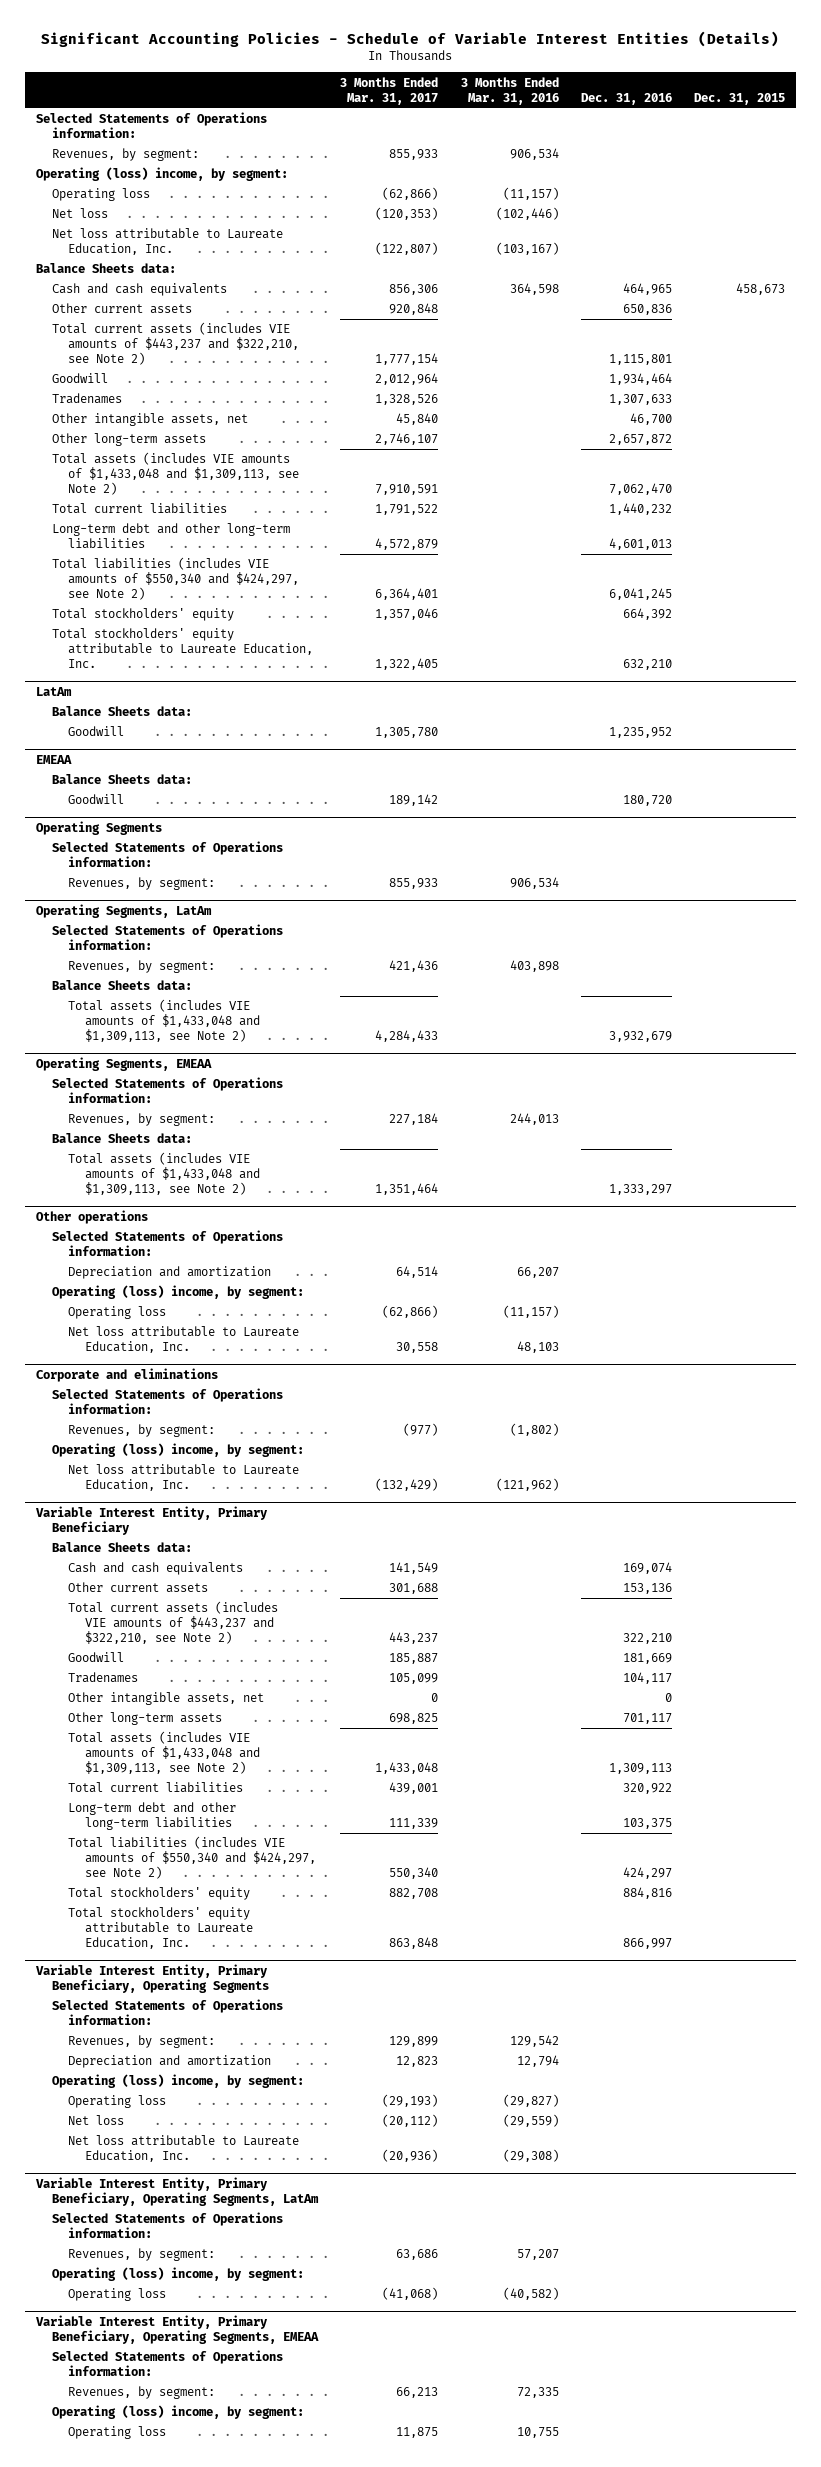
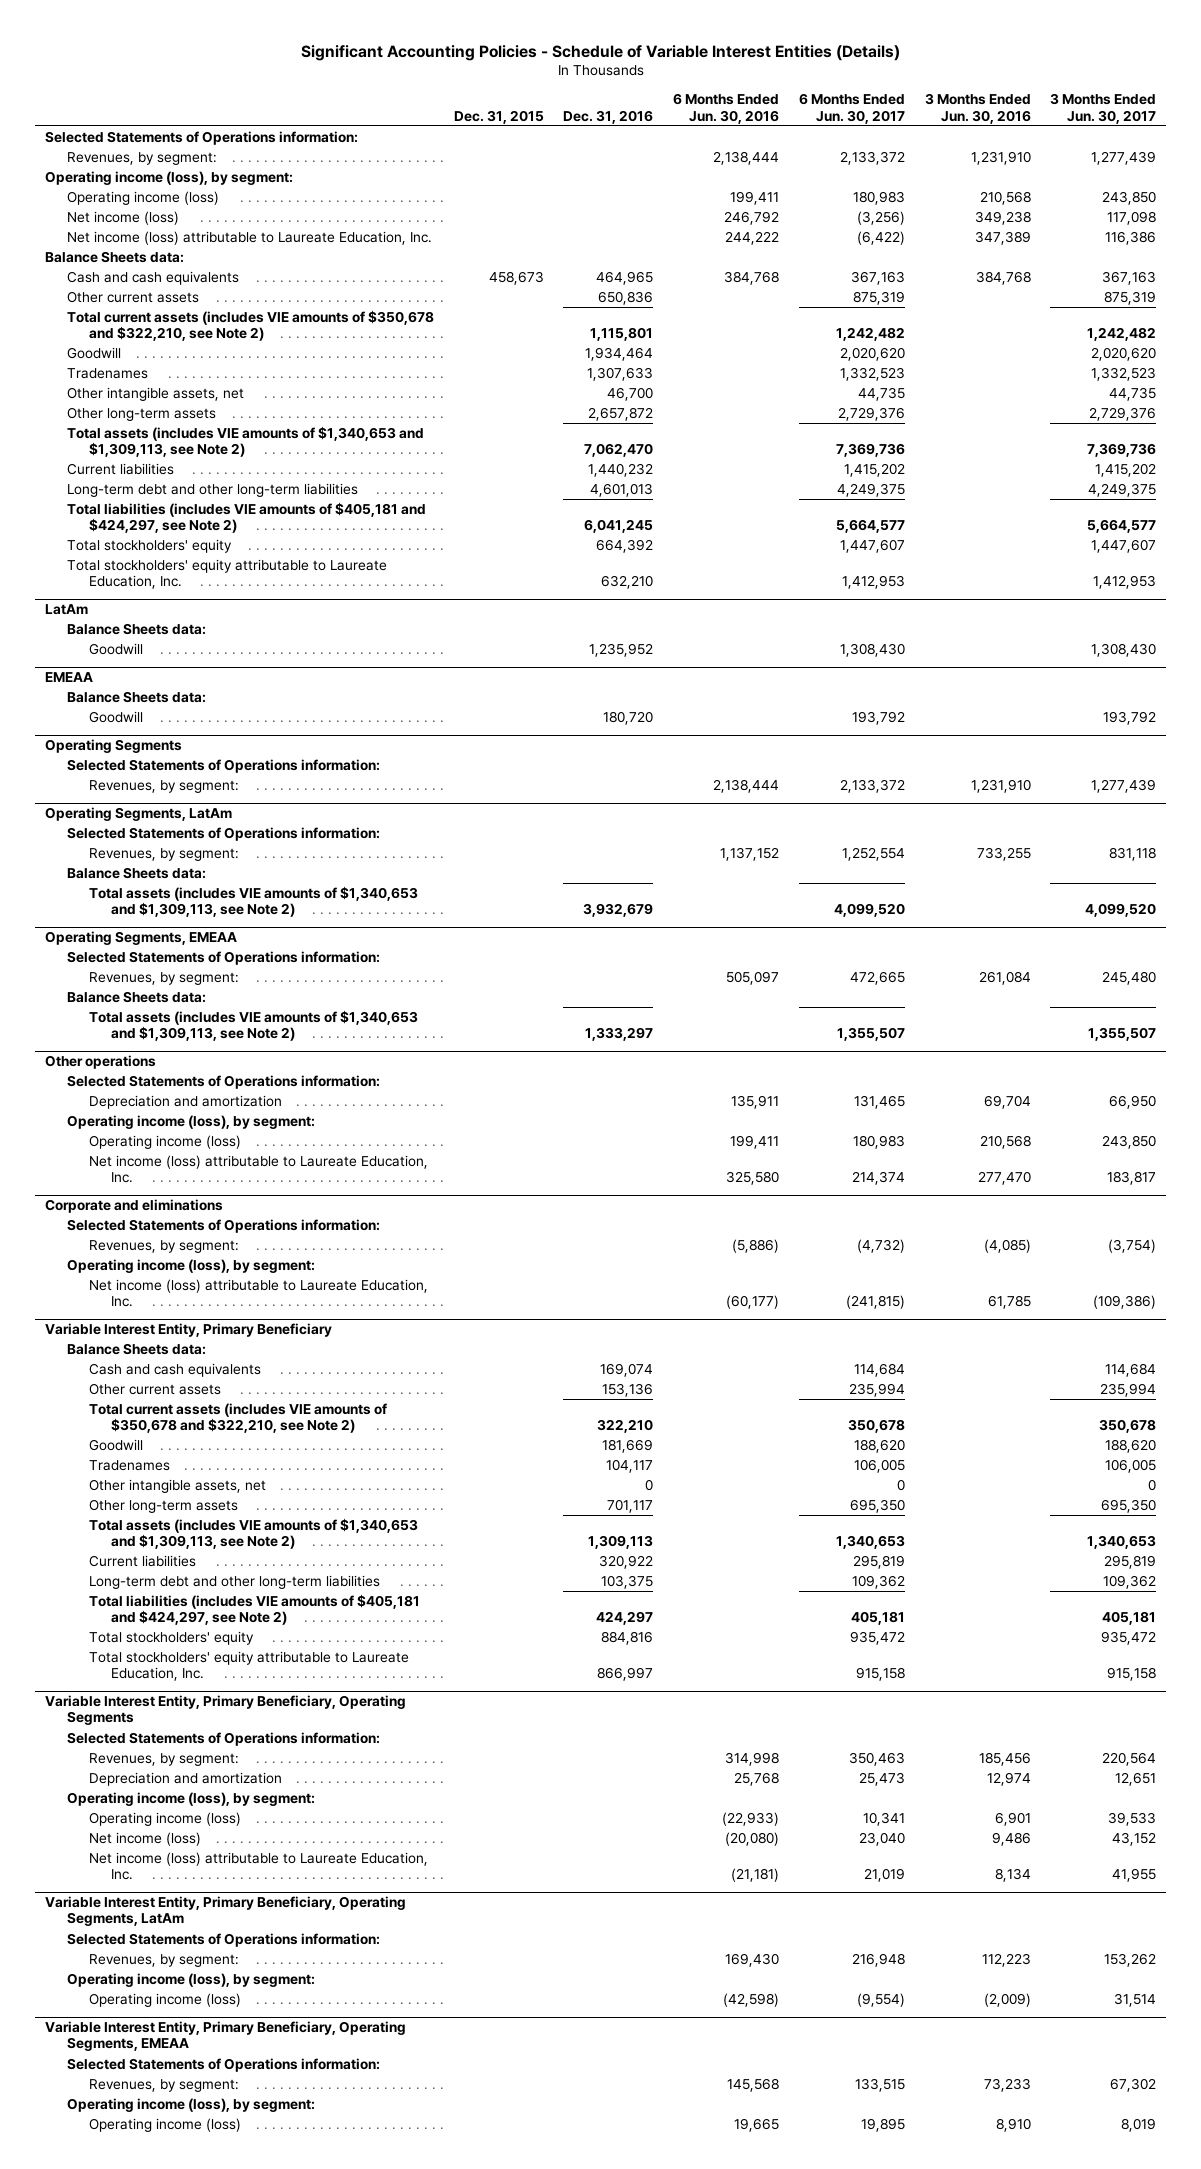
- | 3 Months Ended Mar. 31, 2017 | 3 Months Ended Mar. 31, 2016 | Dec. 31, 2016 | Dec. 31, 2015
+ | Dec. 31, 2015 | Dec. 31, 2016 | 6 Months Ended Jun. 30, 2016 | 6 Months Ended Jun. 30, 2017 | 3 Months Ended Jun. 30, 2016 | 3 Months Ended Jun. 30, 2017
- Operating (loss) income, by segment:
- Operating loss | (62,866) | (11,157) | |
- Net loss | (120,353) | (102,446) | |
- Net loss attributable to Laureate Education, Inc. | (122,807) | (103,167) | |
+ Operating income (loss), by segment:
+ Operating income (loss) | | | 199,411 | 180,983 | 210,568 | 243,850
+ Net income (loss) | | | 246,792 | (3,256) | 349,238 | 117,098
+ Net income (loss) attributable to Laureate Education, Inc. | | | 244,222 | (6,422) | 347,389 | 116,386
- Total current assets (includes VIE amounts of $443,237 and $322,210, see Note 2) | 1,777,154 | | 1,115,801 |
+ Total current assets (includes VIE amounts of $350,678 and $322,210, see Note 2) | | 1,115,801 | | 1,242,482 | | 1,242,482
- Total assets (includes VIE amounts of $1,433,048 and $1,309,113, see Note 2) | 7,910,591 | | 7,062,470 |
- Total current liabilities | 1,791,522 | | 1,440,232 |
+ Total assets (includes VIE amounts of $1,340,653 and $1,309,113, see Note 2) | | 7,062,470 | | 7,369,736 | | 7,369,736
+ Current liabilities | | 1,440,232 | | 1,415,202 | | 1,415,202
- Total liabilities (includes VIE amounts of $550,340 and $424,297, see Note 2) | 6,364,401 | | 6,041,245 |
+ Total liabilities (includes VIE amounts of $405,181 and $424,297, see Note 2) | | 6,041,245 | | 5,664,577 | | 5,664,577
@ Operating Segments, LatAm
- Total assets (includes VIE amounts of $1,433,048 and $1,309,113, see Note 2) | 4,284,433 | | 3,932,679 |
+ Total assets (includes VIE amounts of $1,340,653 and $1,309,113, see Note 2) | | 3,932,679 | | 4,099,520 | | 4,099,520
@ Operating Segments, EMEAA
- Total assets (includes VIE amounts of $1,433,048 and $1,309,113, see Note 2) | 1,351,464 | | 1,333,297 |
+ Total assets (includes VIE amounts of $1,340,653 and $1,309,113, see Note 2) | | 1,333,297 | | 1,355,507 | | 1,355,507
@ Other operations
- Operating (loss) income, by segment:
- Operating loss | (62,866) | (11,157) | |
- Net loss attributable to Laureate Education, Inc. | 30,558 | 48,103 | |
+ Operating income (loss), by segment:
+ Operating income (loss) | | | 199,411 | 180,983 | 210,568 | 243,850
+ Net income (loss) attributable to Laureate Education, Inc. | | | 325,580 | 214,374 | 277,470 | 183,817
@ Corporate and eliminations
- Operating (loss) income, by segment:
- Net loss attributable to Laureate Education, Inc. | (132,429) | (121,962) | |
+ Operating income (loss), by segment:
+ Net income (loss) attributable to Laureate Education, Inc. | | | (60,177) | (241,815) | 61,785 | (109,386)
@ Variable Interest Entity, Primary Beneficiary
- Total current assets (includes VIE amounts of $443,237 and $322,210, see Note 2) | 443,237 | | 322,210 |
+ Total current assets (includes VIE amounts of $350,678 and $322,210, see Note 2) | | 322,210 | | 350,678 | | 350,678
- Total assets (includes VIE amounts of $1,433,048 and $1,309,113, see Note 2) | 1,433,048 | | 1,309,113 |
- Total current liabilities | 439,001 | | 320,922 |
+ Total assets (includes VIE amounts of $1,340,653 and $1,309,113, see Note 2) | | 1,309,113 | | 1,340,653 | | 1,340,653
+ Current liabilities | | 320,922 | | 295,819 | | 295,819
- Total liabilities (includes VIE amounts of $550,340 and $424,297, see Note 2) | 550,340 | | 424,297 |
+ Total liabilities (includes VIE amounts of $405,181 and $424,297, see Note 2) | | 424,297 | | 405,181 | | 405,181
@ Variable Interest Entity, Primary Beneficiary, Operating Segments
- Operating (loss) income, by segment:
- Operating loss | (29,193) | (29,827) | |
- Net loss | (20,112) | (29,559) | |
- Net loss attributable to Laureate Education, Inc. | (20,936) | (29,308) | |
+ Operating income (loss), by segment:
+ Operating income (loss) | | | (22,933) | 10,341 | 6,901 | 39,533
+ Net income (loss) | | | (20,080) | 23,040 | 9,486 | 43,152
+ Net income (loss) attributable to Laureate Education, Inc. | | | (21,181) | 21,019 | 8,134 | 41,955
@ Variable Interest Entity, Primary Beneficiary, Operating Segments, LatAm
- Operating (loss) income, by segment:
- Operating loss | (41,068) | (40,582) | |
+ Operating income (loss), by segment:
+ Operating income (loss) | | | (42,598) | (9,554) | (2,009) | 31,514
@ Variable Interest Entity, Primary Beneficiary, Operating Segments, EMEAA
- Operating (loss) income, by segment:
- Operating loss | 11,875 | 10,755 | |
+ Operating income (loss), by segment:
+ Operating income (loss) | | | 19,665 | 19,895 | 8,910 | 8,019

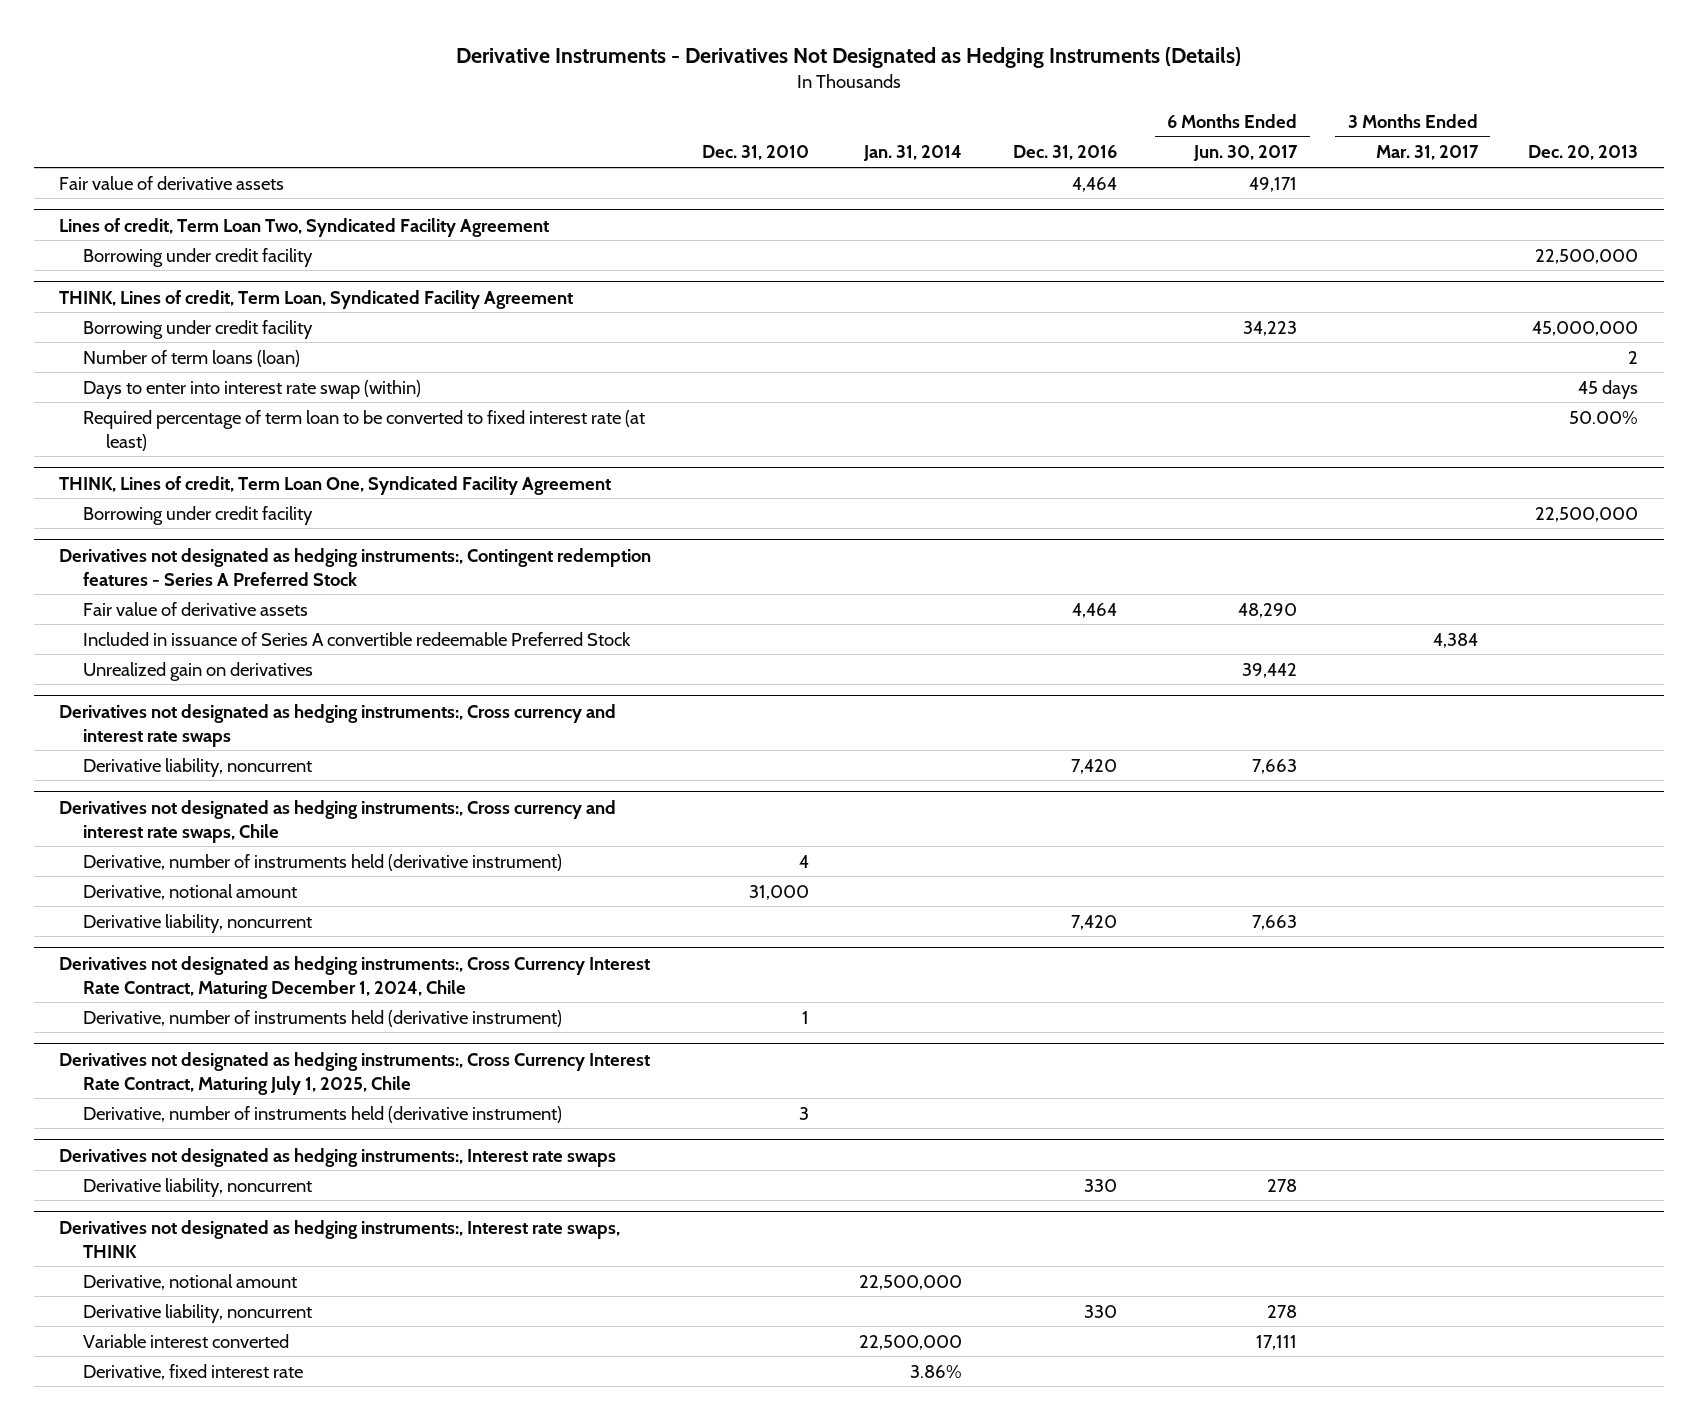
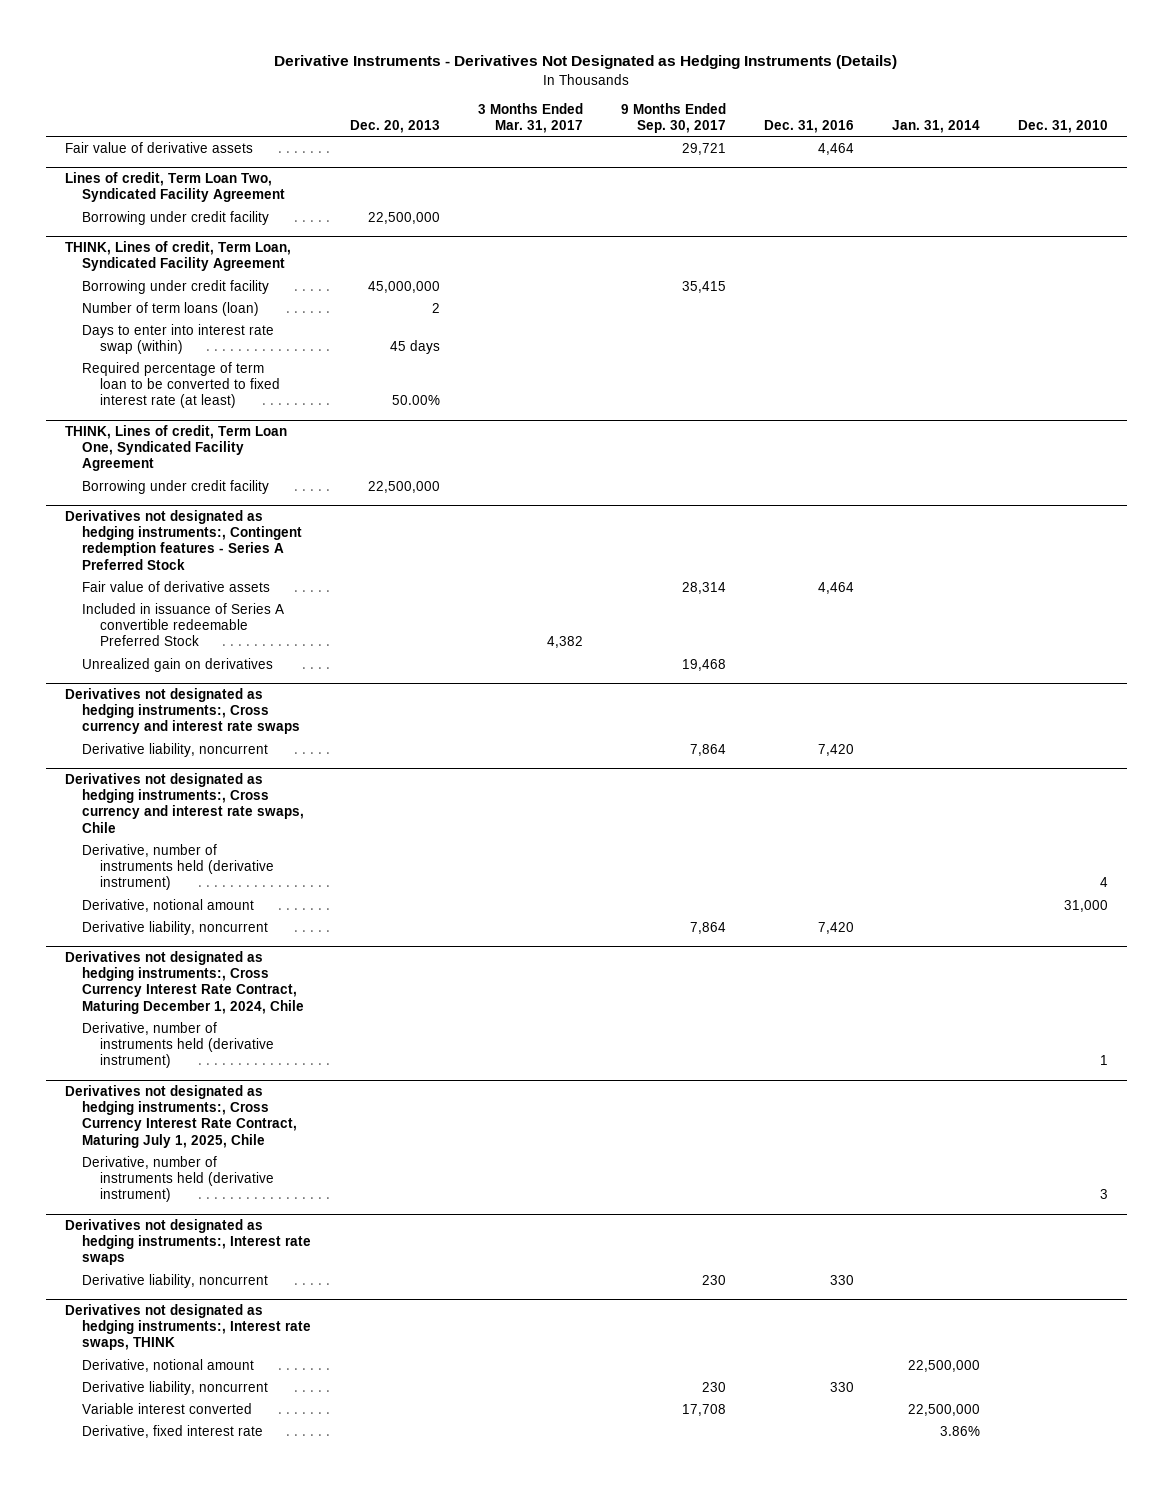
- | Dec. 31, 2010 | Jan. 31, 2014 | Dec. 31, 2016 | 6 Months Ended Jun. 30, 2017 | 3 Months Ended Mar. 31, 2017 | Dec. 20, 2013
+ | Dec. 20, 2013 | 3 Months Ended Mar. 31, 2017 | 9 Months Ended Sep. 30, 2017 | Dec. 31, 2016 | Jan. 31, 2014 | Dec. 31, 2010
@ Derivatives not designated as hedging instruments:, Contingent redemption features - Series A Preferred Stock
- Included in issuance of Series A convertible redeemable Preferred Stock | | | | | 4,384 |
+ Included in issuance of Series A convertible redeemable Preferred Stock | | 4,382 | | | |

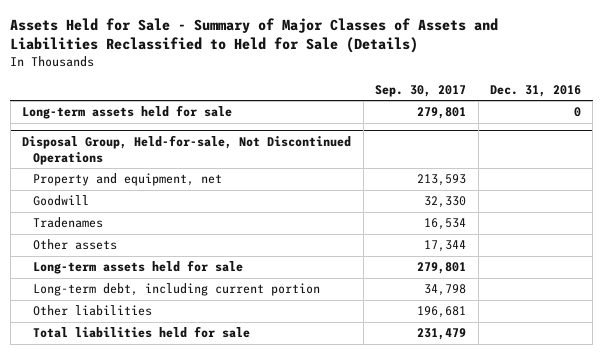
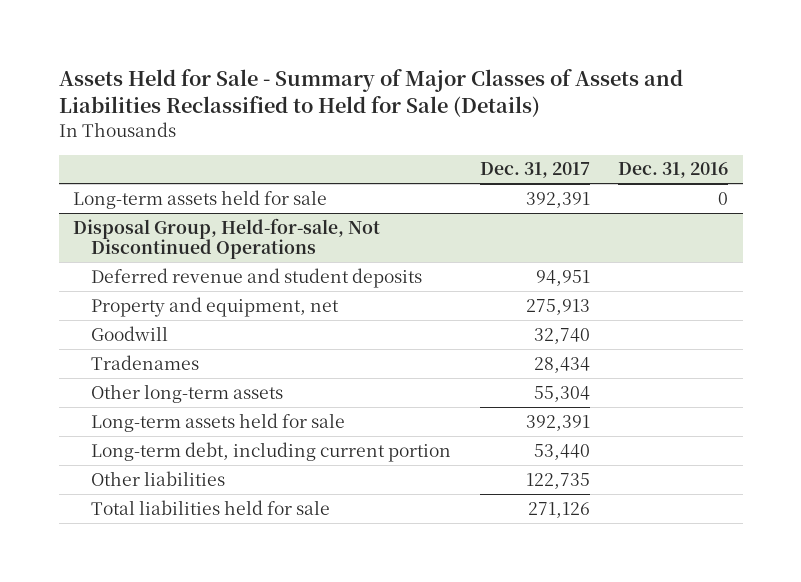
- | Sep. 30, 2017 | Dec. 31, 2016
+ | Dec. 31, 2017 | Dec. 31, 2016
@ Disposal Group, Held-for-sale, Not Discontinued Operations
+ Deferred revenue and student deposits | 94,951 |
- Other assets | 17,344 |
+ Other long-term assets | 55,304 |

